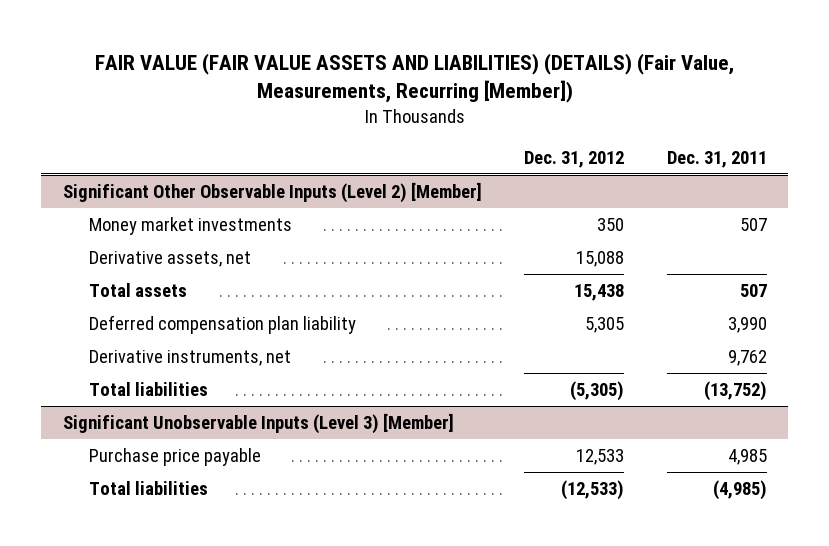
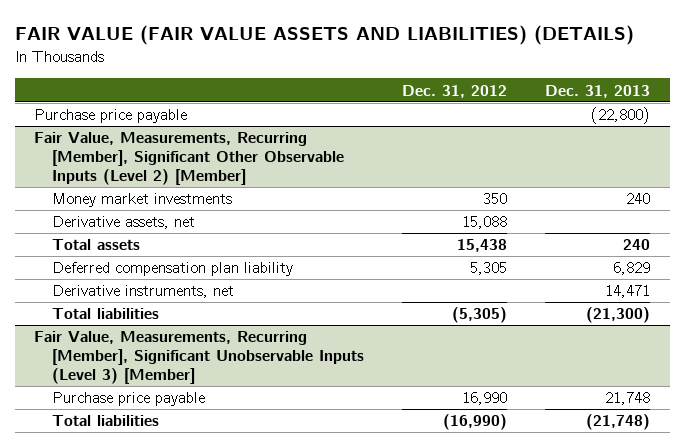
- FAIR VALUE (FAIR VALUE ASSETS AND LIABILITIES) (DETAILS) (Fair Value, Measurements, Recurring [Member])
+ FAIR VALUE (FAIR VALUE ASSETS AND LIABILITIES) (DETAILS)
- | Dec. 31, 2012 | Dec. 31, 2011
+ | Dec. 31, 2012 | Dec. 31, 2013
- Significant Other Observable Inputs (Level 2) [Member]
+ Purchase price payable | | (22,800)
+ Fair Value, Measurements, Recurring [Member], Significant Other Observable Inputs (Level 2) [Member]
- Significant Unobservable Inputs (Level 3) [Member]
- Purchase price payable | 12,533 | 4,985
- Total liabilities | (12,533) | (4,985)
+ Fair Value, Measurements, Recurring [Member], Significant Unobservable Inputs (Level 3) [Member]
+ Purchase price payable | 16,990 | 21,748
+ Total liabilities | (16,990) | (21,748)

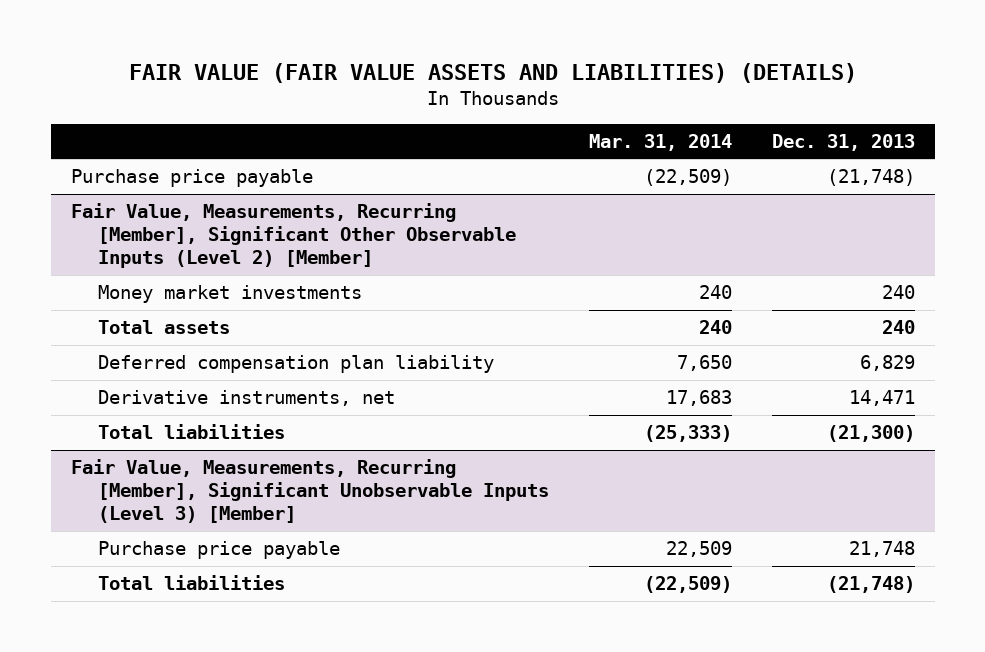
- | Dec. 31, 2012 | Dec. 31, 2013
+ | Mar. 31, 2014 | Dec. 31, 2013
- Purchase price payable | | (22,800)
+ Purchase price payable | (22,509) | (21,748)
@ Fair Value, Measurements, Recurring [Member], Significant Other Observable Inputs (Level 2) [Member]
- Derivative assets, net | 15,088 |

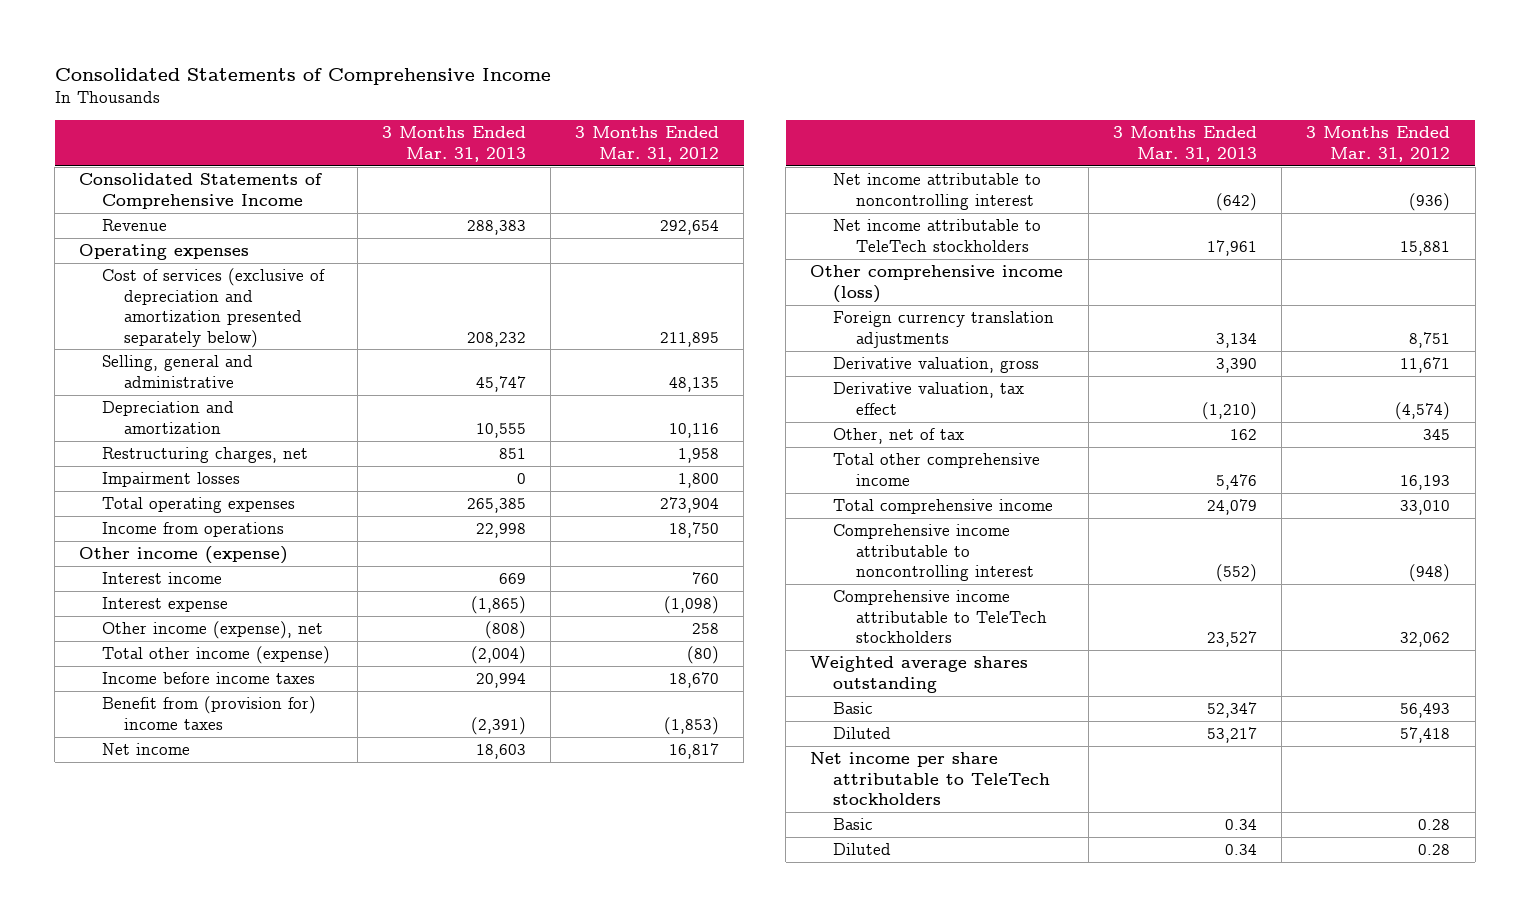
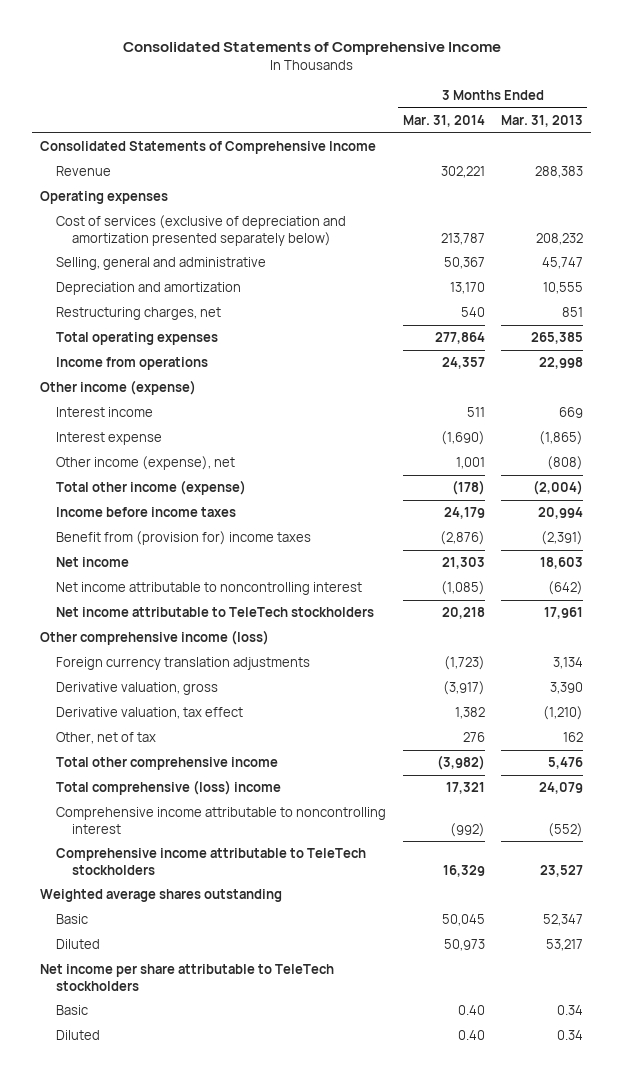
- | 3 Months Ended Mar. 31, 2013 | 3 Months Ended Mar. 31, 2012
+ | 3 Months Ended Mar. 31, 2014 | 3 Months Ended Mar. 31, 2013
- Impairment losses | 0 | 1,800
- Total comprehensive income | 24,079 | 33,010
+ Total comprehensive (loss) income | 17,321 | 24,079

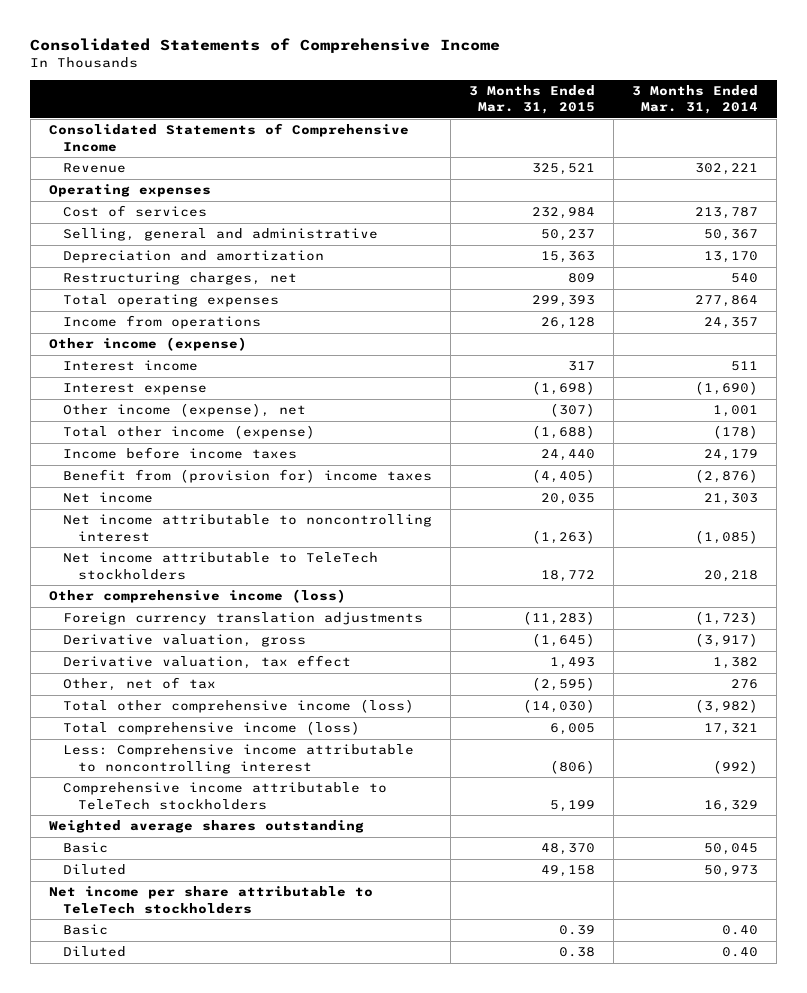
- | 3 Months Ended Mar. 31, 2014 | 3 Months Ended Mar. 31, 2013
+ | 3 Months Ended Mar. 31, 2015 | 3 Months Ended Mar. 31, 2014
- Cost of services (exclusive of depreciation and amortization presented separately below) | 213,787 | 208,232
+ Cost of services | 232,984 | 213,787
- Total other comprehensive income | (3,982) | 5,476
- Total comprehensive (loss) income | 17,321 | 24,079
- Comprehensive income attributable to noncontrolling interest | (992) | (552)
+ Total other comprehensive income (loss) | (14,030) | (3,982)
+ Total comprehensive income (loss) | 6,005 | 17,321
+ Less: Comprehensive income attributable to noncontrolling interest | (806) | (992)

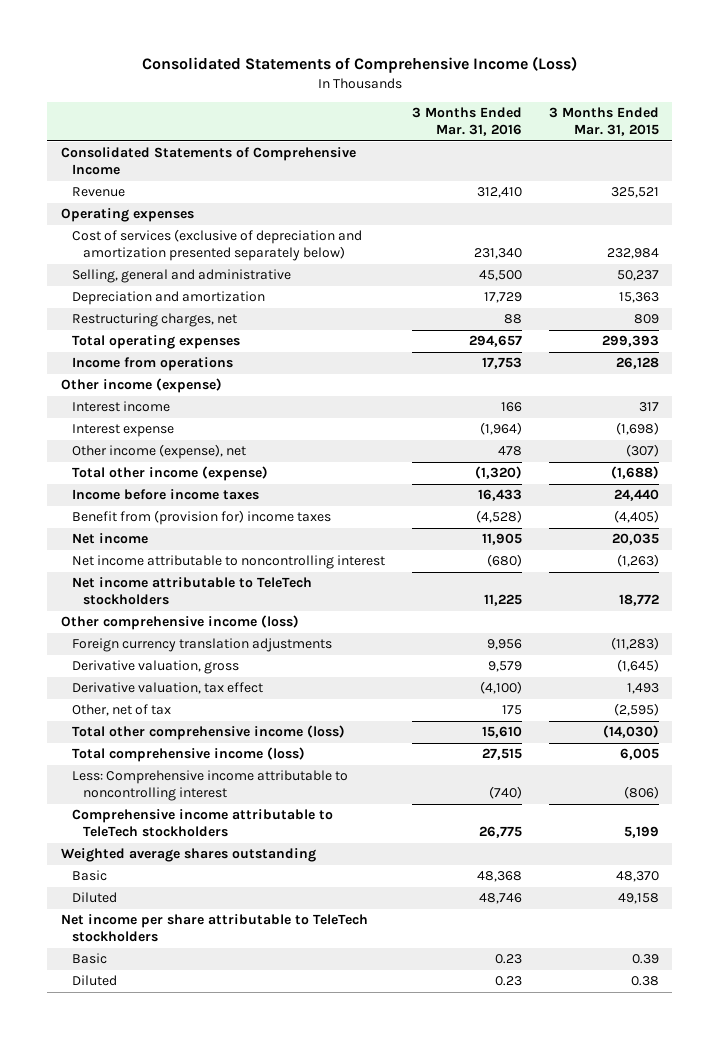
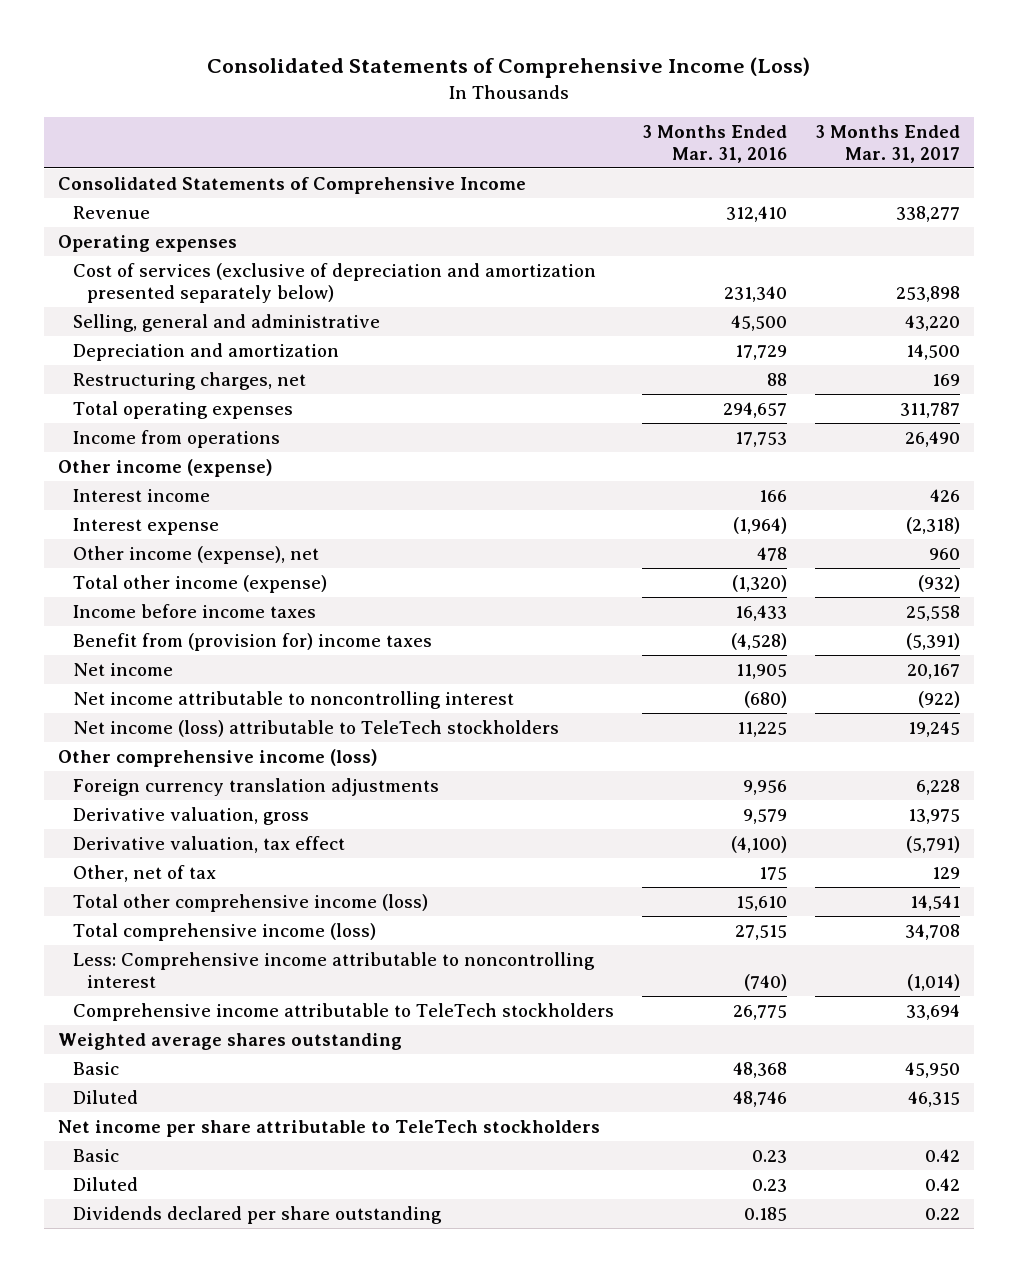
- | 3 Months Ended Mar. 31, 2016 | 3 Months Ended Mar. 31, 2015
+ | 3 Months Ended Mar. 31, 2016 | 3 Months Ended Mar. 31, 2017
- Net income attributable to TeleTech stockholders | 11,225 | 18,772
+ Net income (loss) attributable to TeleTech stockholders | 11,225 | 19,245
+ Dividends declared per share outstanding | 0.185 | 0.22

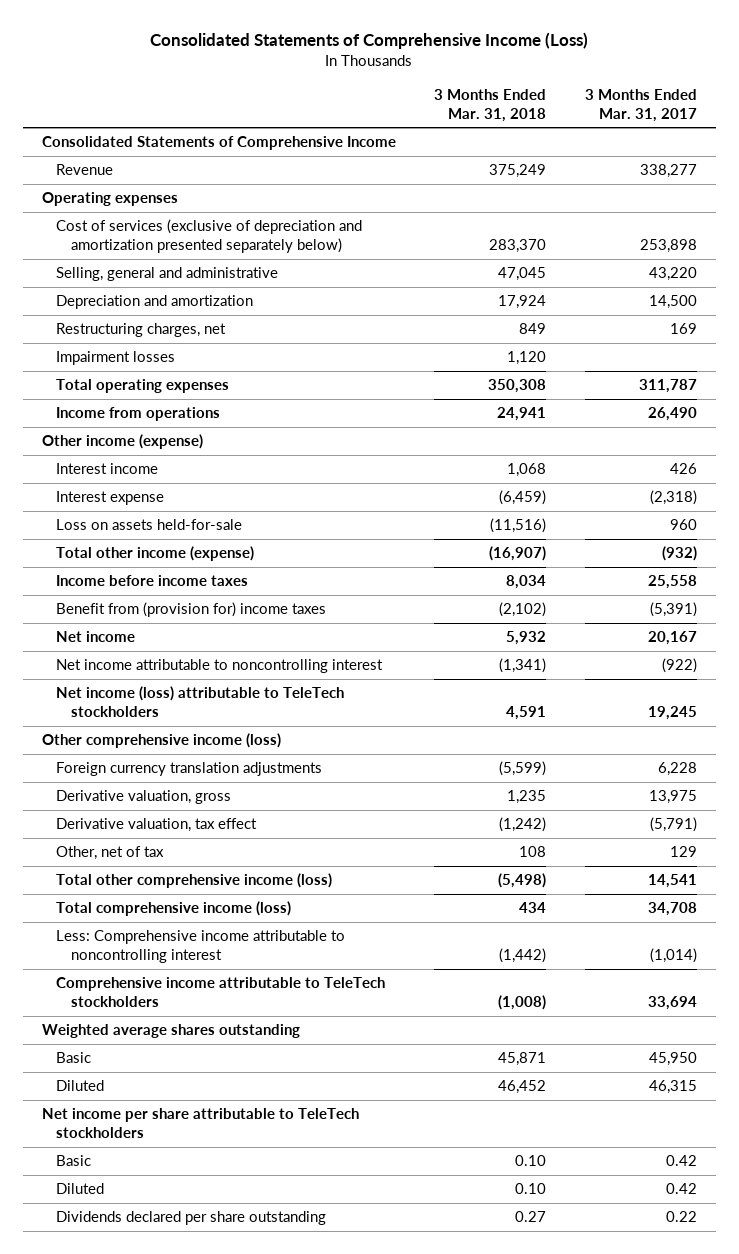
- | 3 Months Ended Mar. 31, 2016 | 3 Months Ended Mar. 31, 2017
+ | 3 Months Ended Mar. 31, 2018 | 3 Months Ended Mar. 31, 2017
+ Impairment losses | 1,120 |
- Other income (expense), net | 478 | 960
+ Loss on assets held-for-sale | (11,516) | 960

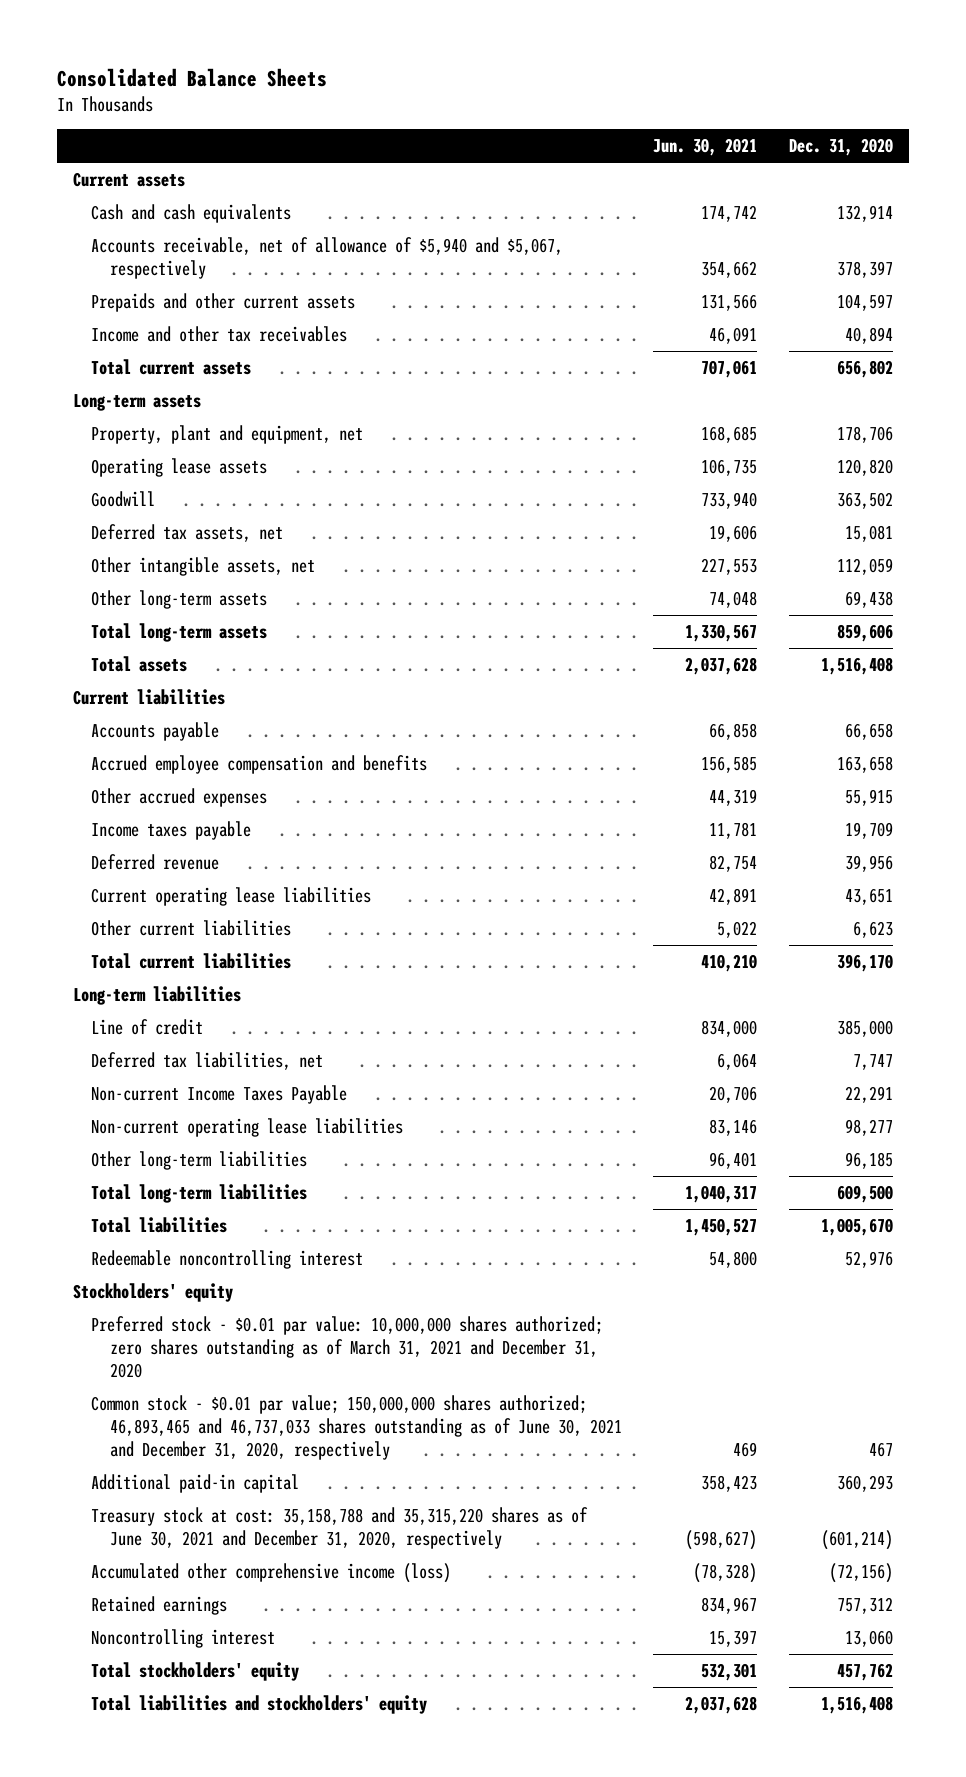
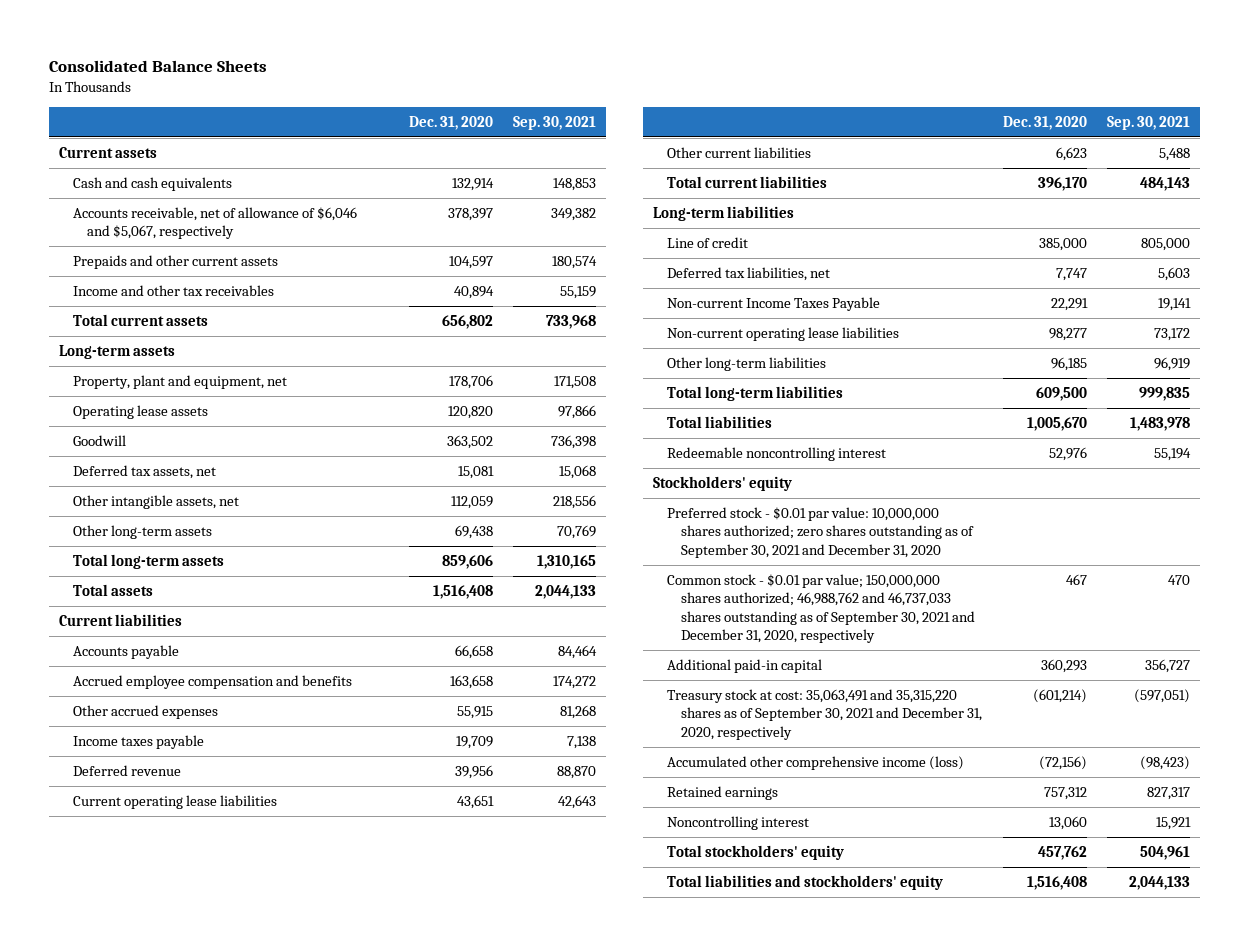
- | Jun. 30, 2021 | Dec. 31, 2020
+ | Dec. 31, 2020 | Sep. 30, 2021
- Accounts receivable, net of allowance of $5,940 and $5,067, respectively | 354,662 | 378,397
+ Accounts receivable, net of allowance of $6,046 and $5,067, respectively | 378,397 | 349,382
- Preferred stock - $0.01 par value: 10,000,000 shares authorized; zero shares outstanding as of March 31, 2021 and December 31, 2020
- Common stock - $0.01 par value; 150,000,000 shares authorized; 46,893,465 and 46,737,033 shares outstanding as of June 30, 2021 and December 31, 2020, respectively | 469 | 467
+ Preferred stock - $0.01 par value: 10,000,000 shares authorized; zero shares outstanding as of September 30, 2021 and December 31, 2020
+ Common stock - $0.01 par value; 150,000,000 shares authorized; 46,988,762 and 46,737,033 shares outstanding as of September 30, 2021 and December 31, 2020, respectively | 467 | 470
- Treasury stock at cost: 35,158,788 and 35,315,220 shares as of June 30, 2021 and December 31, 2020, respectively | (598,627) | (601,214)
+ Treasury stock at cost: 35,063,491 and 35,315,220 shares as of September 30, 2021 and December 31, 2020, respectively | (601,214) | (597,051)

